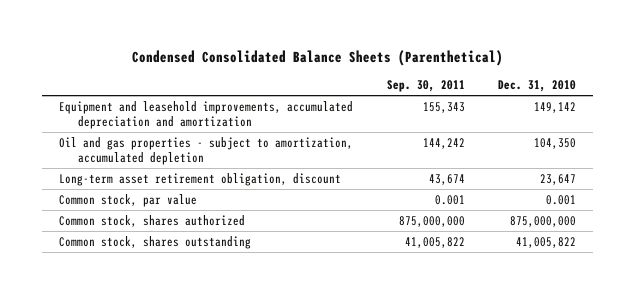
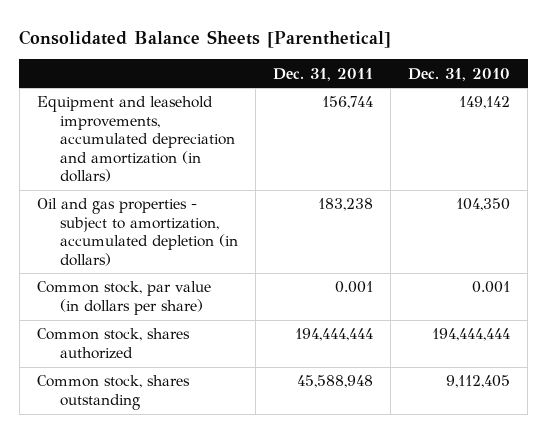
- Condensed Consolidated Balance Sheets (Parenthetical)
+ Consolidated Balance Sheets [Parenthetical]
- | Sep. 30, 2011 | Dec. 31, 2010
+ | Dec. 31, 2011 | Dec. 31, 2010
- Equipment and leasehold improvements, accumulated depreciation and amortization | 155,343 | 149,142
- Oil and gas properties - subject to amortization, accumulated depletion | 144,242 | 104,350
- Long-term asset retirement obligation, discount | 43,674 | 23,647
- Common stock, par value | 0.001 | 0.001
- Common stock, shares authorized | 875,000,000 | 875,000,000
- Common stock, shares outstanding | 41,005,822 | 41,005,822
+ Equipment and leasehold improvements, accumulated depreciation and amortization (in dollars) | 156,744 | 149,142
+ Oil and gas properties - subject to amortization, accumulated depletion (in dollars) | 183,238 | 104,350
+ Common stock, par value (in dollars per share) | 0.001 | 0.001
+ Common stock, shares authorized | 194,444,444 | 194,444,444
+ Common stock, shares outstanding | 45,588,948 | 9,112,405

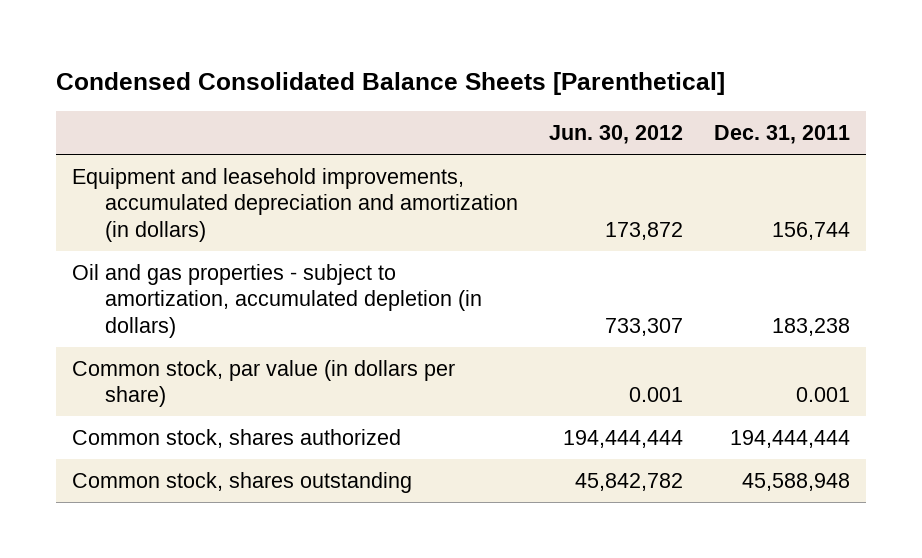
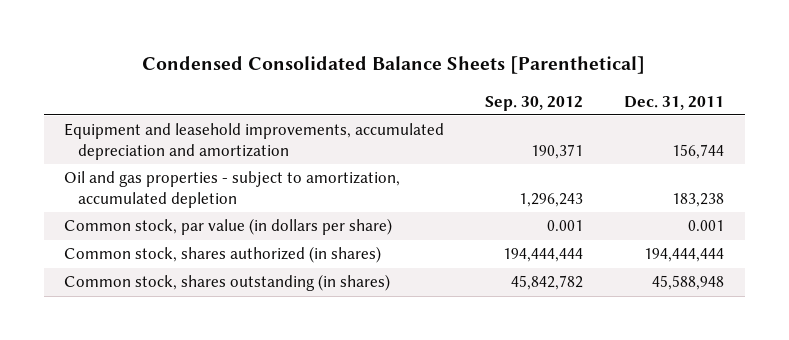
- | Jun. 30, 2012 | Dec. 31, 2011
+ | Sep. 30, 2012 | Dec. 31, 2011
- Equipment and leasehold improvements, accumulated depreciation and amortization (in dollars) | 173,872 | 156,744
- Oil and gas properties - subject to amortization, accumulated depletion (in dollars) | 733,307 | 183,238
+ Equipment and leasehold improvements, accumulated depreciation and amortization | 190,371 | 156,744
+ Oil and gas properties - subject to amortization, accumulated depletion | 1,296,243 | 183,238
- Common stock, shares authorized | 194,444,444 | 194,444,444
- Common stock, shares outstanding | 45,842,782 | 45,588,948
+ Common stock, shares authorized (in shares) | 194,444,444 | 194,444,444
+ Common stock, shares outstanding (in shares) | 45,842,782 | 45,588,948

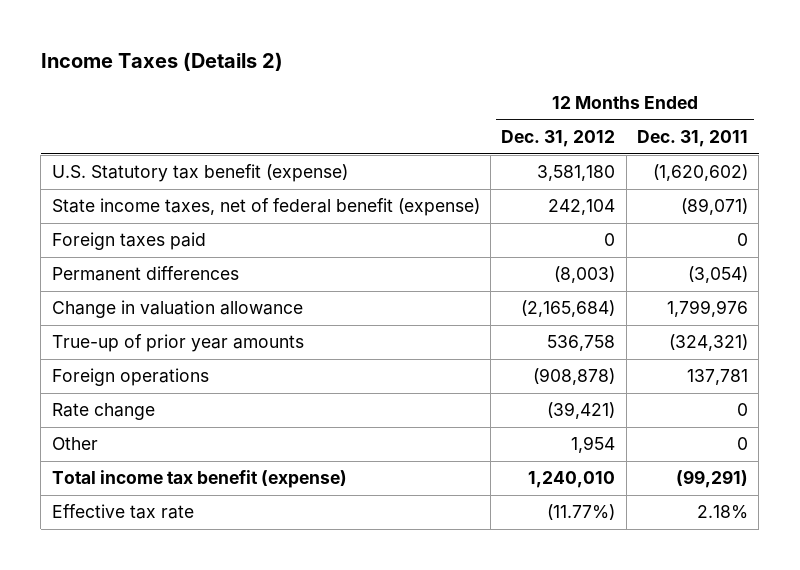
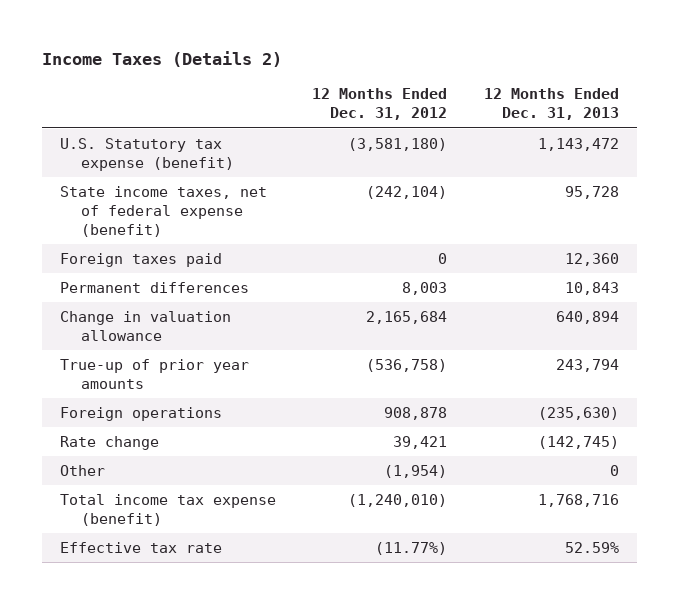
- | 12 Months Ended Dec. 31, 2012 | 12 Months Ended Dec. 31, 2011
+ | 12 Months Ended Dec. 31, 2012 | 12 Months Ended Dec. 31, 2013
- U.S. Statutory tax benefit (expense) | 3,581,180 | (1,620,602)
- State income taxes, net of federal benefit (expense) | 242,104 | (89,071)
+ U.S. Statutory tax expense (benefit) | (3,581,180) | 1,143,472
+ State income taxes, net of federal expense (benefit) | (242,104) | 95,728
- Permanent differences | (8,003) | (3,054)
- Change in valuation allowance | (2,165,684) | 1,799,976
- True-up of prior year amounts | 536,758 | (324,321)
- Foreign operations | (908,878) | 137,781
- Rate change | (39,421) | 0
- Other | 1,954 | 0
- Total income tax benefit (expense) | 1,240,010 | (99,291)
+ Permanent differences | 8,003 | 10,843
+ Change in valuation allowance | 2,165,684 | 640,894
+ True-up of prior year amounts | (536,758) | 243,794
+ Foreign operations | 908,878 | (235,630)
+ Rate change | 39,421 | (142,745)
+ Other | (1,954) | 0
+ Total income tax expense (benefit) | (1,240,010) | 1,768,716

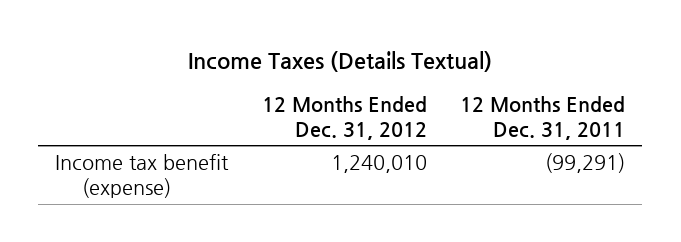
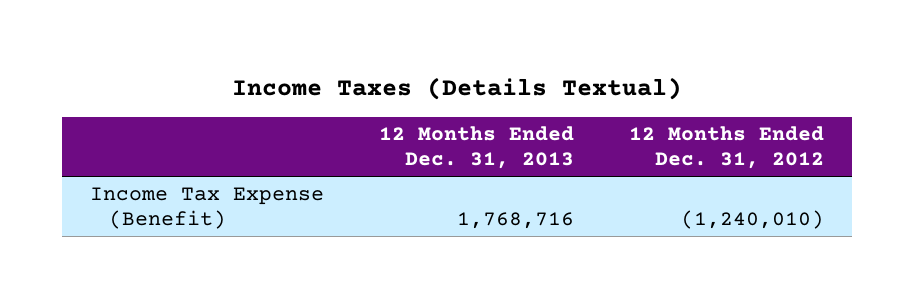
- | 12 Months Ended Dec. 31, 2012 | 12 Months Ended Dec. 31, 2011
+ | 12 Months Ended Dec. 31, 2013 | 12 Months Ended Dec. 31, 2012
- Income tax benefit (expense) | 1,240,010 | (99,291)
+ Income Tax Expense (Benefit) | 1,768,716 | (1,240,010)

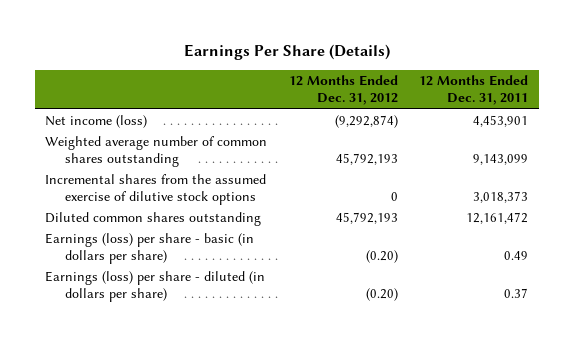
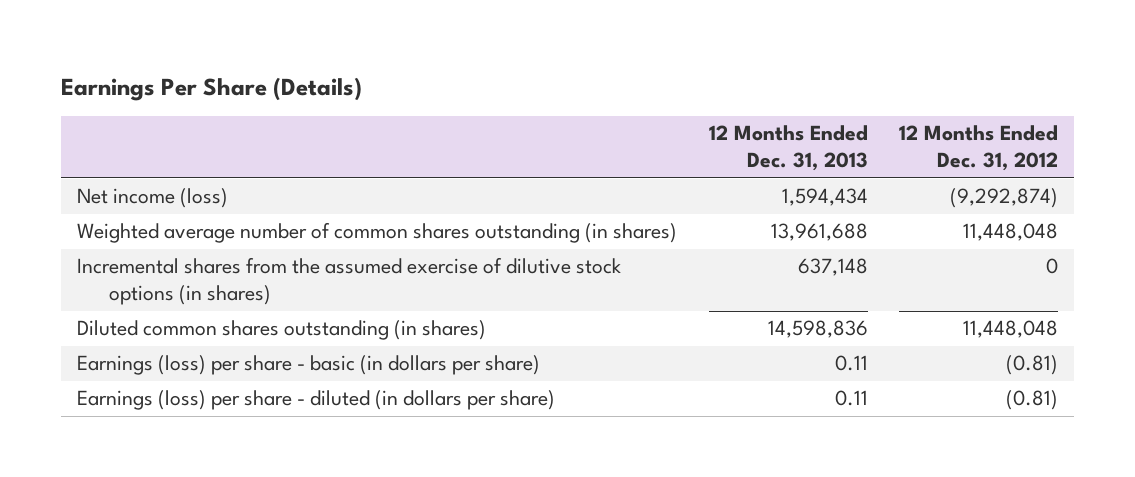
- | 12 Months Ended Dec. 31, 2012 | 12 Months Ended Dec. 31, 2011
+ | 12 Months Ended Dec. 31, 2013 | 12 Months Ended Dec. 31, 2012
- Weighted average number of common shares outstanding | 45,792,193 | 9,143,099
- Incremental shares from the assumed exercise of dilutive stock options | 0 | 3,018,373
- Diluted common shares outstanding | 45,792,193 | 12,161,472
- Earnings (loss) per share - basic (in dollars per share) | (0.20) | 0.49
- Earnings (loss) per share - diluted (in dollars per share) | (0.20) | 0.37
+ Weighted average number of common shares outstanding (in shares) | 13,961,688 | 11,448,048
+ Incremental shares from the assumed exercise of dilutive stock options (in shares) | 637,148 | 0
+ Diluted common shares outstanding (in shares) | 14,598,836 | 11,448,048
+ Earnings (loss) per share - basic (in dollars per share) | 0.11 | (0.81)
+ Earnings (loss) per share - diluted (in dollars per share) | 0.11 | (0.81)

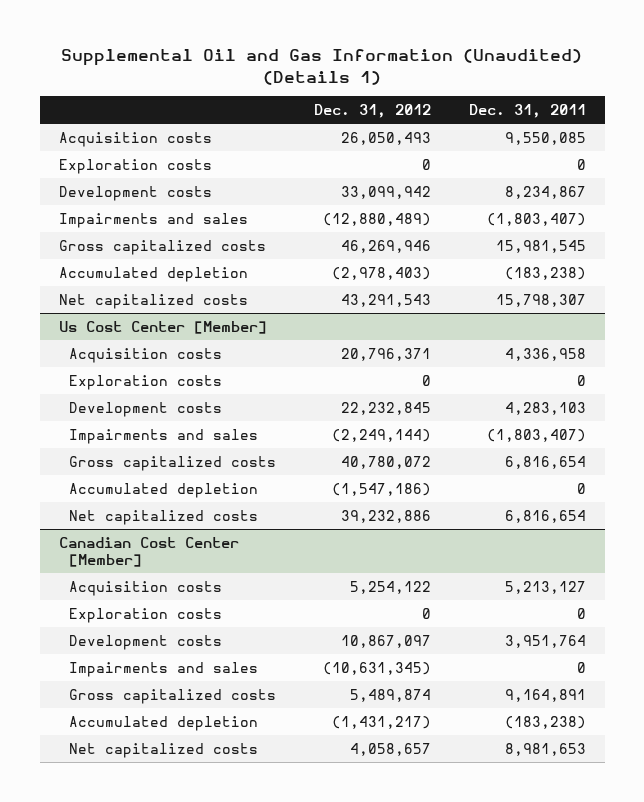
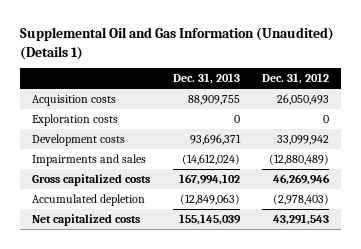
- | Dec. 31, 2012 | Dec. 31, 2011
+ | Dec. 31, 2013 | Dec. 31, 2012
- Us Cost Center [Member]
- Acquisition costs | 20,796,371 | 4,336,958
- Exploration costs | 0 | 0
- Development costs | 22,232,845 | 4,283,103
- Impairments and sales | (2,249,144) | (1,803,407)
- Gross capitalized costs | 40,780,072 | 6,816,654
- Accumulated depletion | (1,547,186) | 0
- Net capitalized costs | 39,232,886 | 6,816,654
- Canadian Cost Center [Member]
- Acquisition costs | 5,254,122 | 5,213,127
- Exploration costs | 0 | 0
- Development costs | 10,867,097 | 3,951,764
- Impairments and sales | (10,631,345) | 0
- Gross capitalized costs | 5,489,874 | 9,164,891
- Accumulated depletion | (1,431,217) | (183,238)
- Net capitalized costs | 4,058,657 | 8,981,653

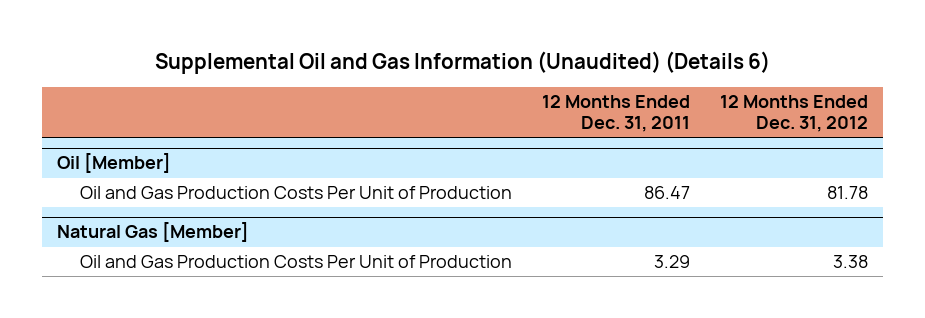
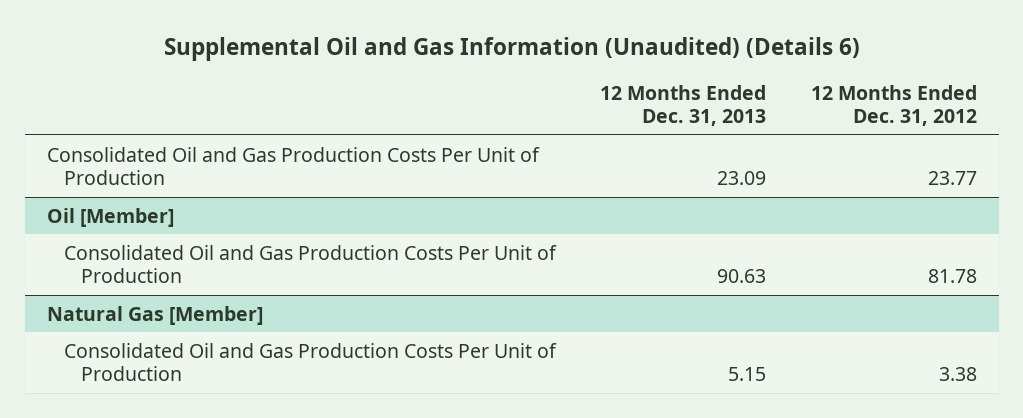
- | 12 Months Ended Dec. 31, 2011 | 12 Months Ended Dec. 31, 2012
+ | 12 Months Ended Dec. 31, 2013 | 12 Months Ended Dec. 31, 2012
+ Consolidated Oil and Gas Production Costs Per Unit of Production | 23.09 | 23.77
@ Oil [Member]
- Oil and Gas Production Costs Per Unit of Production | 86.47 | 81.78
+ Consolidated Oil and Gas Production Costs Per Unit of Production | 90.63 | 81.78
@ Natural Gas [Member]
- Oil and Gas Production Costs Per Unit of Production | 3.29 | 3.38
+ Consolidated Oil and Gas Production Costs Per Unit of Production | 5.15 | 3.38

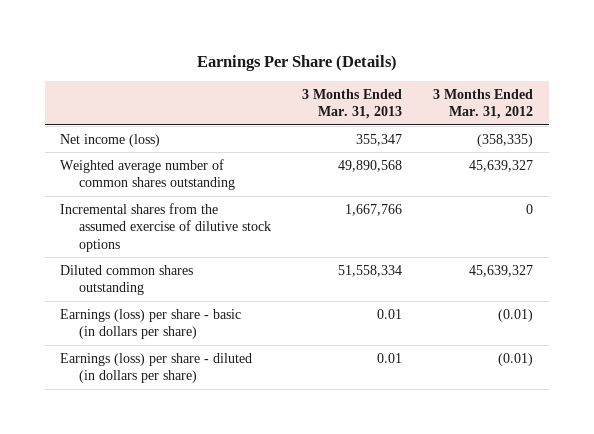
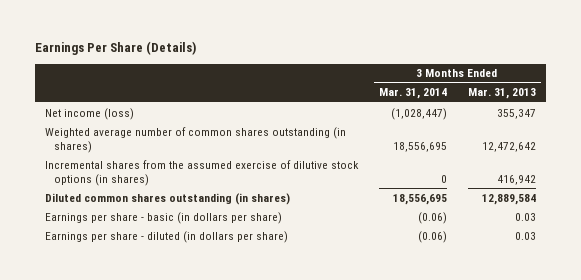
- | 3 Months Ended Mar. 31, 2013 | 3 Months Ended Mar. 31, 2012
+ | 3 Months Ended Mar. 31, 2014 | 3 Months Ended Mar. 31, 2013
- Weighted average number of common shares outstanding | 49,890,568 | 45,639,327
- Incremental shares from the assumed exercise of dilutive stock options | 1,667,766 | 0
- Diluted common shares outstanding | 51,558,334 | 45,639,327
- Earnings (loss) per share - basic (in dollars per share) | 0.01 | (0.01)
- Earnings (loss) per share - diluted (in dollars per share) | 0.01 | (0.01)
+ Weighted average number of common shares outstanding (in shares) | 18,556,695 | 12,472,642
+ Incremental shares from the assumed exercise of dilutive stock options (in shares) | 0 | 416,942
+ Diluted common shares outstanding (in shares) | 18,556,695 | 12,889,584
+ Earnings per share - basic (in dollars per share) | (0.06) | 0.03
+ Earnings per share - diluted (in dollars per share) | (0.06) | 0.03

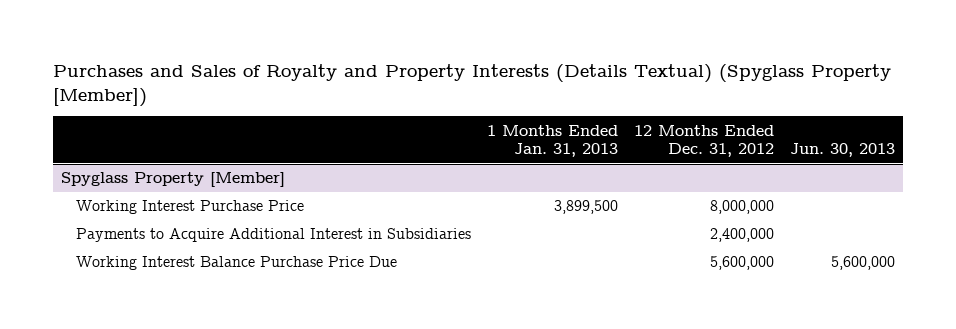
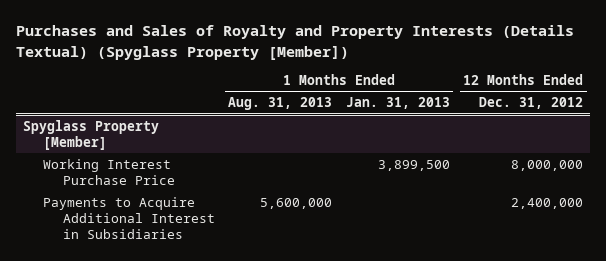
- | 1 Months Ended Jan. 31, 2013 | 12 Months Ended Dec. 31, 2012 | Jun. 30, 2013
+ | 1 Months Ended Aug. 31, 2013 | 1 Months Ended Jan. 31, 2013 | 12 Months Ended Dec. 31, 2012
@ Spyglass Property [Member]
- Working Interest Balance Purchase Price Due | | 5,600,000 | 5,600,000

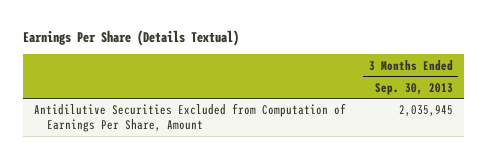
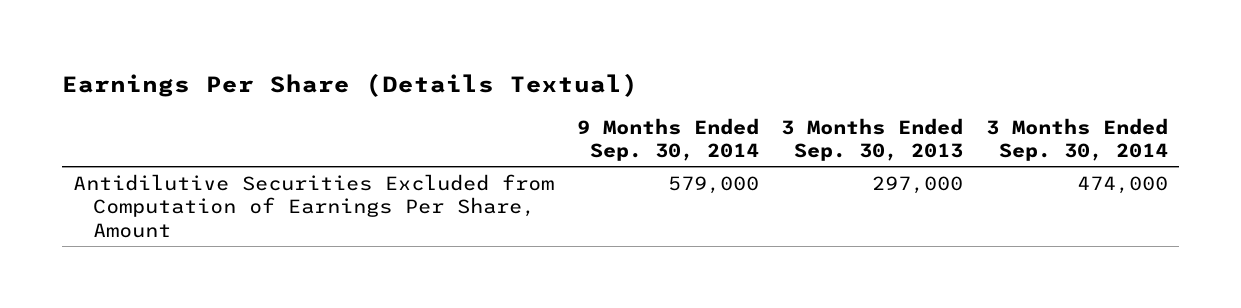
- | 3 Months Ended Sep. 30, 2013
+ | 9 Months Ended Sep. 30, 2014 | 3 Months Ended Sep. 30, 2013 | 3 Months Ended Sep. 30, 2014
- Antidilutive Securities Excluded from Computation of Earnings Per Share, Amount | 2,035,945
+ Antidilutive Securities Excluded from Computation of Earnings Per Share, Amount | 579,000 | 297,000 | 474,000

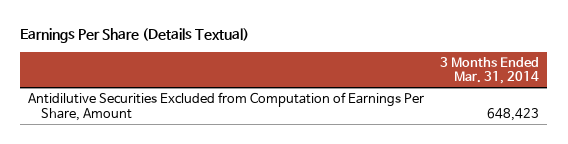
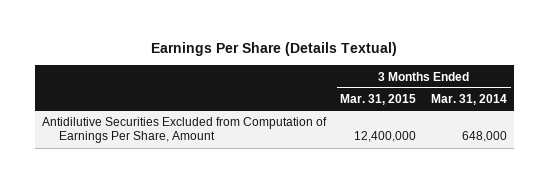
- | 3 Months Ended Mar. 31, 2014
+ | 3 Months Ended Mar. 31, 2015 | 3 Months Ended Mar. 31, 2014
- Antidilutive Securities Excluded from Computation of Earnings Per Share, Amount | 648,423
+ Antidilutive Securities Excluded from Computation of Earnings Per Share, Amount | 12,400,000 | 648,000

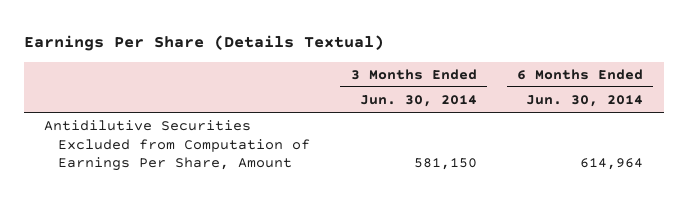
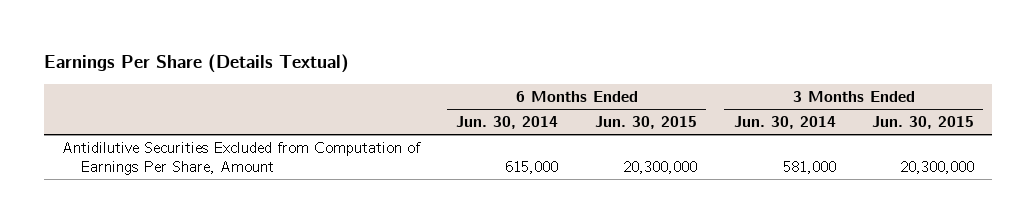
- | 3 Months Ended Jun. 30, 2014 | 6 Months Ended Jun. 30, 2014
+ | 6 Months Ended Jun. 30, 2014 | 6 Months Ended Jun. 30, 2015 | 3 Months Ended Jun. 30, 2014 | 3 Months Ended Jun. 30, 2015
- Antidilutive Securities Excluded from Computation of Earnings Per Share, Amount | 581,150 | 614,964
+ Antidilutive Securities Excluded from Computation of Earnings Per Share, Amount | 615,000 | 20,300,000 | 581,000 | 20,300,000

